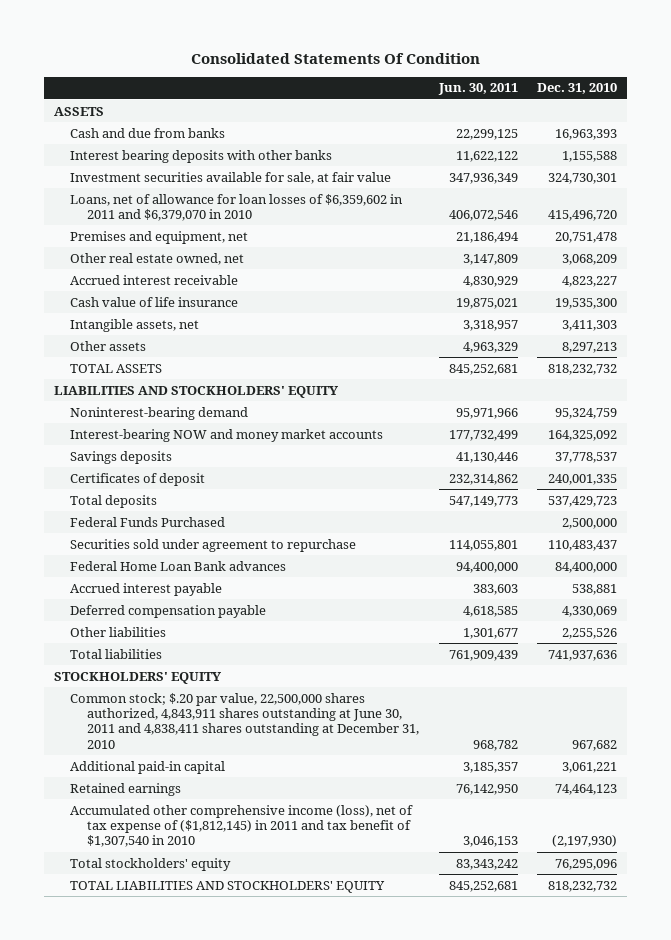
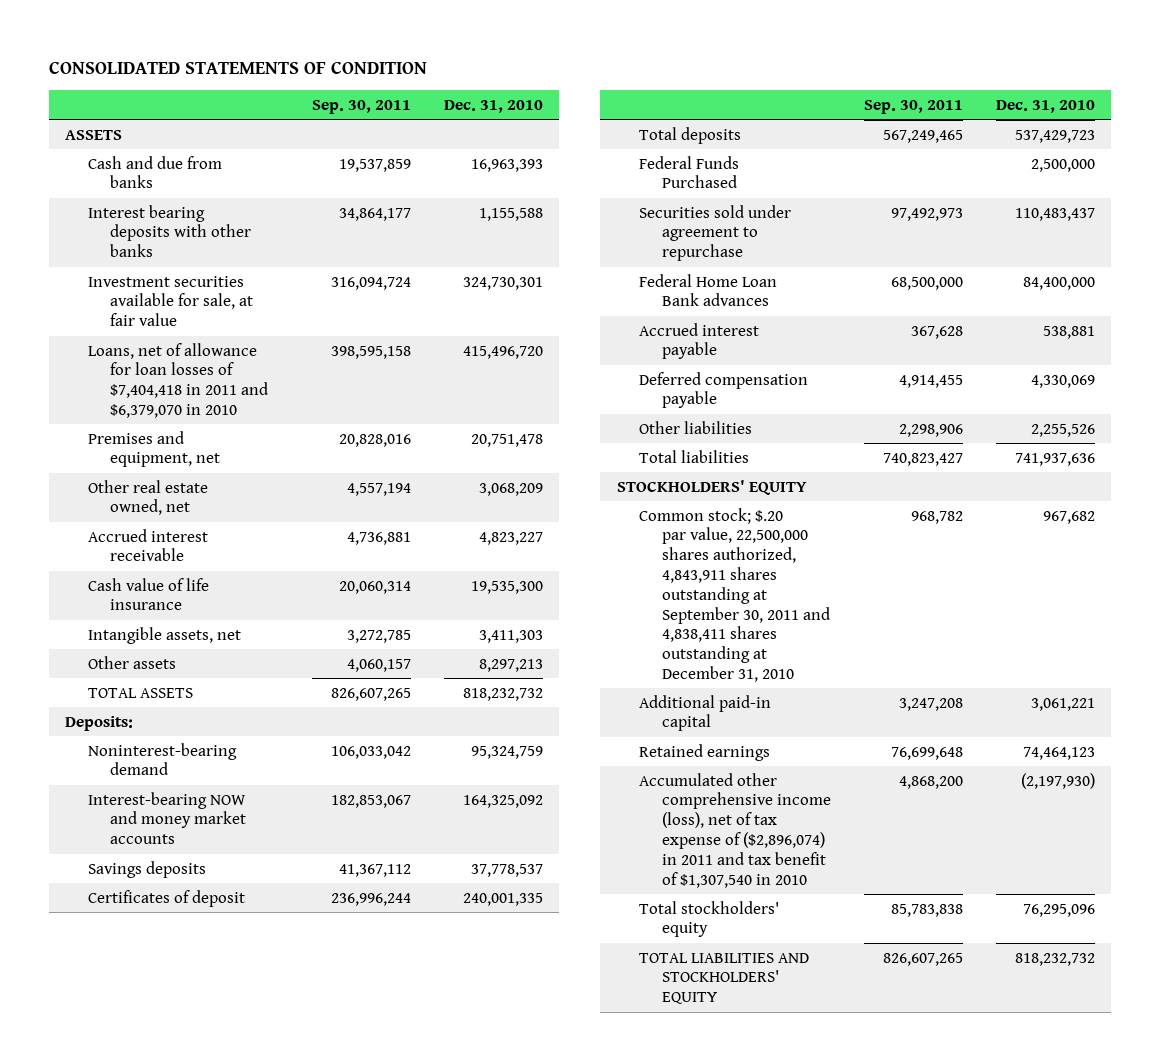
- Consolidated Statements Of Condition
+ CONSOLIDATED STATEMENTS OF CONDITION
- | Jun. 30, 2011 | Dec. 31, 2010
+ | Sep. 30, 2011 | Dec. 31, 2010
- Loans, net of allowance for loan losses of $6,359,602 in 2011 and $6,379,070 in 2010 | 406,072,546 | 415,496,720
+ Loans, net of allowance for loan losses of $7,404,418 in 2011 and $6,379,070 in 2010 | 398,595,158 | 415,496,720
- LIABILITIES AND STOCKHOLDERS' EQUITY
+ Deposits:
- Common stock; $.20 par value, 22,500,000 shares authorized, 4,843,911 shares outstanding at June 30, 2011 and 4,838,411 shares outstanding at December 31, 2010 | 968,782 | 967,682
+ Common stock; $.20 par value, 22,500,000 shares authorized, 4,843,911 shares outstanding at September 30, 2011 and 4,838,411 shares outstanding at December 31, 2010 | 968,782 | 967,682
- Accumulated other comprehensive income (loss), net of tax expense of ($1,812,145) in 2011 and tax benefit of $1,307,540 in 2010 | 3,046,153 | (2,197,930)
+ Accumulated other comprehensive income (loss), net of tax expense of ($2,896,074) in 2011 and tax benefit of $1,307,540 in 2010 | 4,868,200 | (2,197,930)

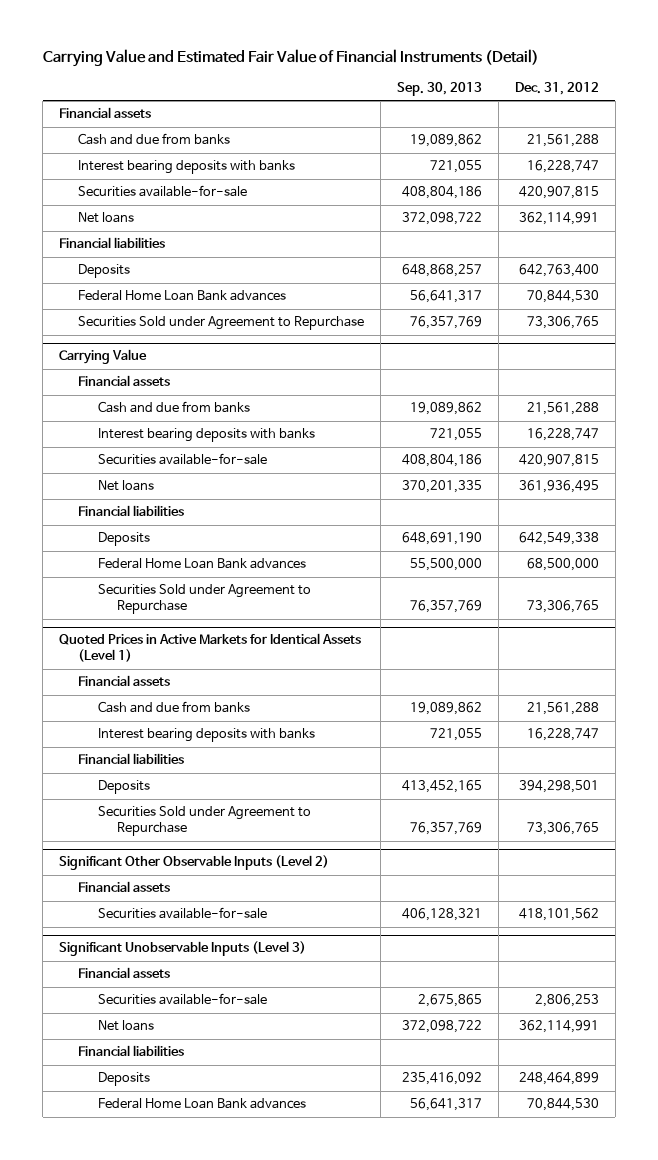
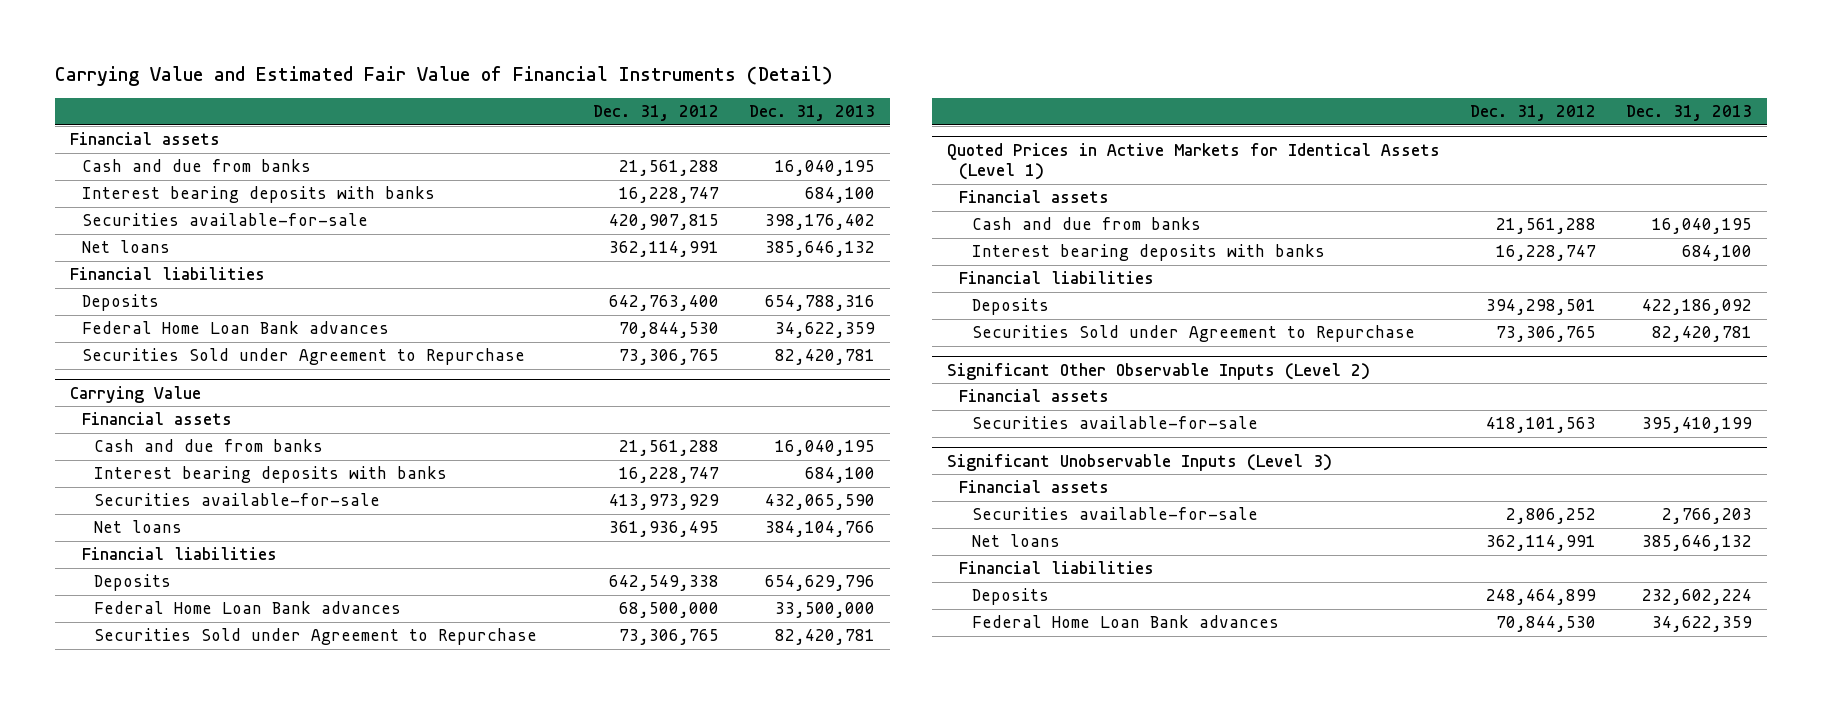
- | Sep. 30, 2013 | Dec. 31, 2012
+ | Dec. 31, 2012 | Dec. 31, 2013
@ Carrying Value
- Securities available-for-sale | 408,804,186 | 420,907,815
+ Securities available-for-sale | 413,973,929 | 432,065,590
@ Significant Other Observable Inputs (Level 2)
- Securities available-for-sale | 406,128,321 | 418,101,562
+ Securities available-for-sale | 418,101,563 | 395,410,199
@ Significant Unobservable Inputs (Level 3)
- Securities available-for-sale | 2,675,865 | 2,806,253
+ Securities available-for-sale | 2,806,252 | 2,766,203

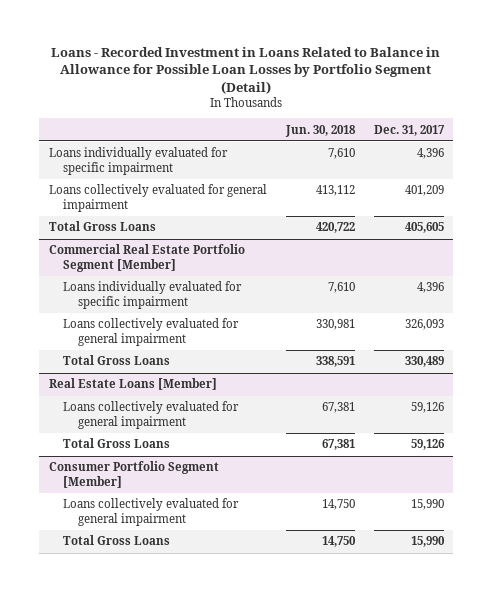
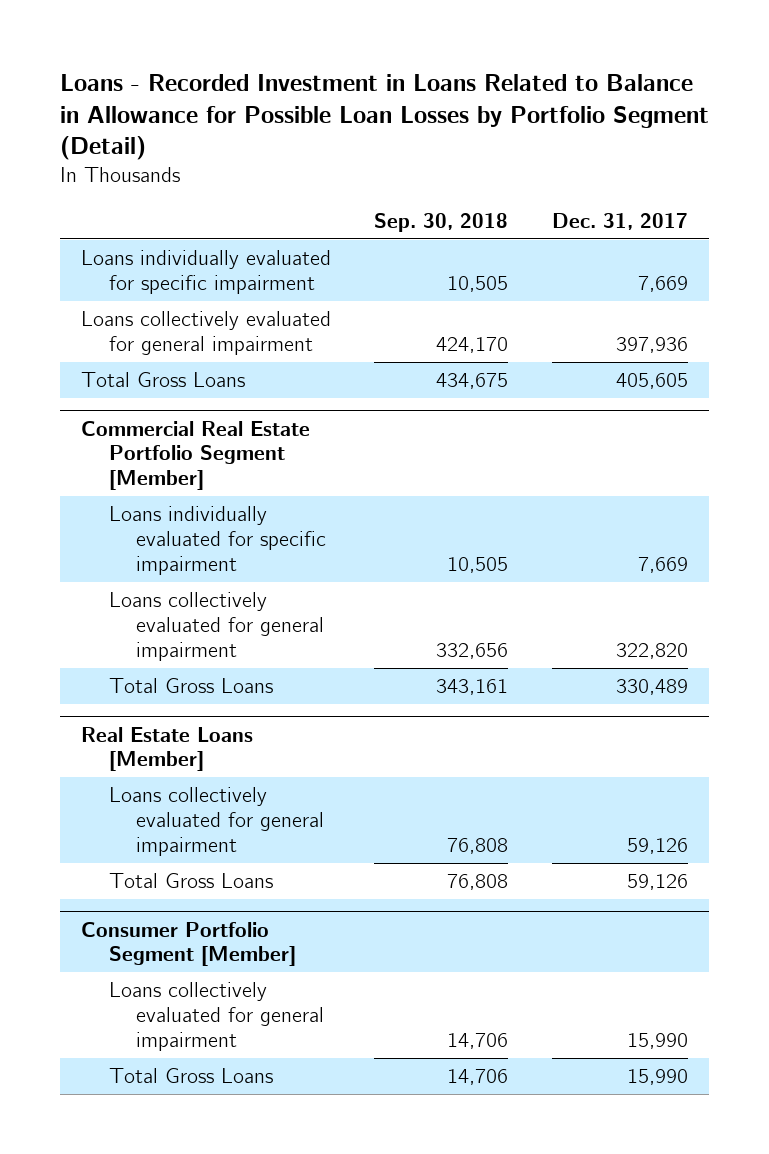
- | Jun. 30, 2018 | Dec. 31, 2017
+ | Sep. 30, 2018 | Dec. 31, 2017
- Loans individually evaluated for specific impairment | 7,610 | 4,396
- Loans collectively evaluated for general impairment | 413,112 | 401,209
+ Loans individually evaluated for specific impairment | 10,505 | 7,669
+ Loans collectively evaluated for general impairment | 424,170 | 397,936
@ Commercial Real Estate Portfolio Segment [Member]
- Loans individually evaluated for specific impairment | 7,610 | 4,396
- Loans collectively evaluated for general impairment | 330,981 | 326,093
+ Loans individually evaluated for specific impairment | 10,505 | 7,669
+ Loans collectively evaluated for general impairment | 332,656 | 322,820

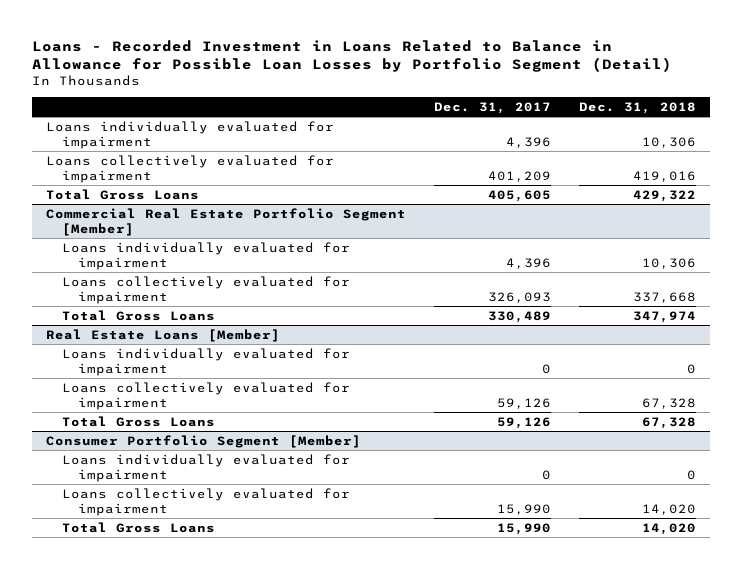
- | Sep. 30, 2018 | Dec. 31, 2017
+ | Dec. 31, 2017 | Dec. 31, 2018
- Loans individually evaluated for specific impairment | 10,505 | 7,669
- Loans collectively evaluated for general impairment | 424,170 | 397,936
+ Loans individually evaluated for impairment | 4,396 | 10,306
+ Loans collectively evaluated for impairment | 401,209 | 419,016
@ Commercial Real Estate Portfolio Segment [Member]
- Loans individually evaluated for specific impairment | 10,505 | 7,669
- Loans collectively evaluated for general impairment | 332,656 | 322,820
+ Loans individually evaluated for impairment | 4,396 | 10,306
+ Loans collectively evaluated for impairment | 326,093 | 337,668
@ Real Estate Loans [Member]
- Loans collectively evaluated for general impairment | 76,808 | 59,126
+ Loans individually evaluated for impairment | 0 | 0
+ Loans collectively evaluated for impairment | 59,126 | 67,328
@ Consumer Portfolio Segment [Member]
- Loans collectively evaluated for general impairment | 14,706 | 15,990
+ Loans individually evaluated for impairment | 0 | 0
+ Loans collectively evaluated for impairment | 15,990 | 14,020

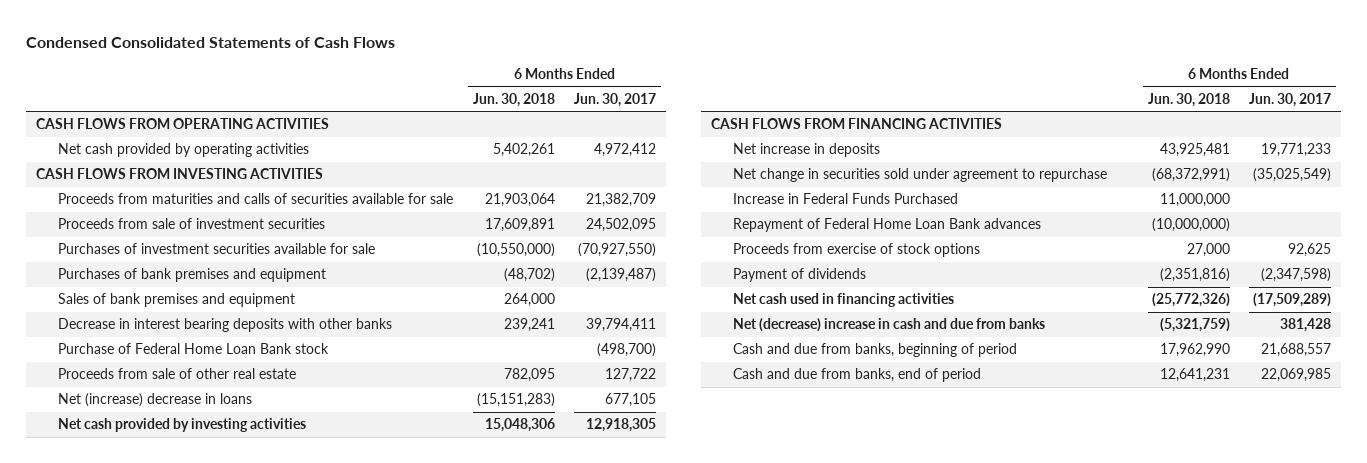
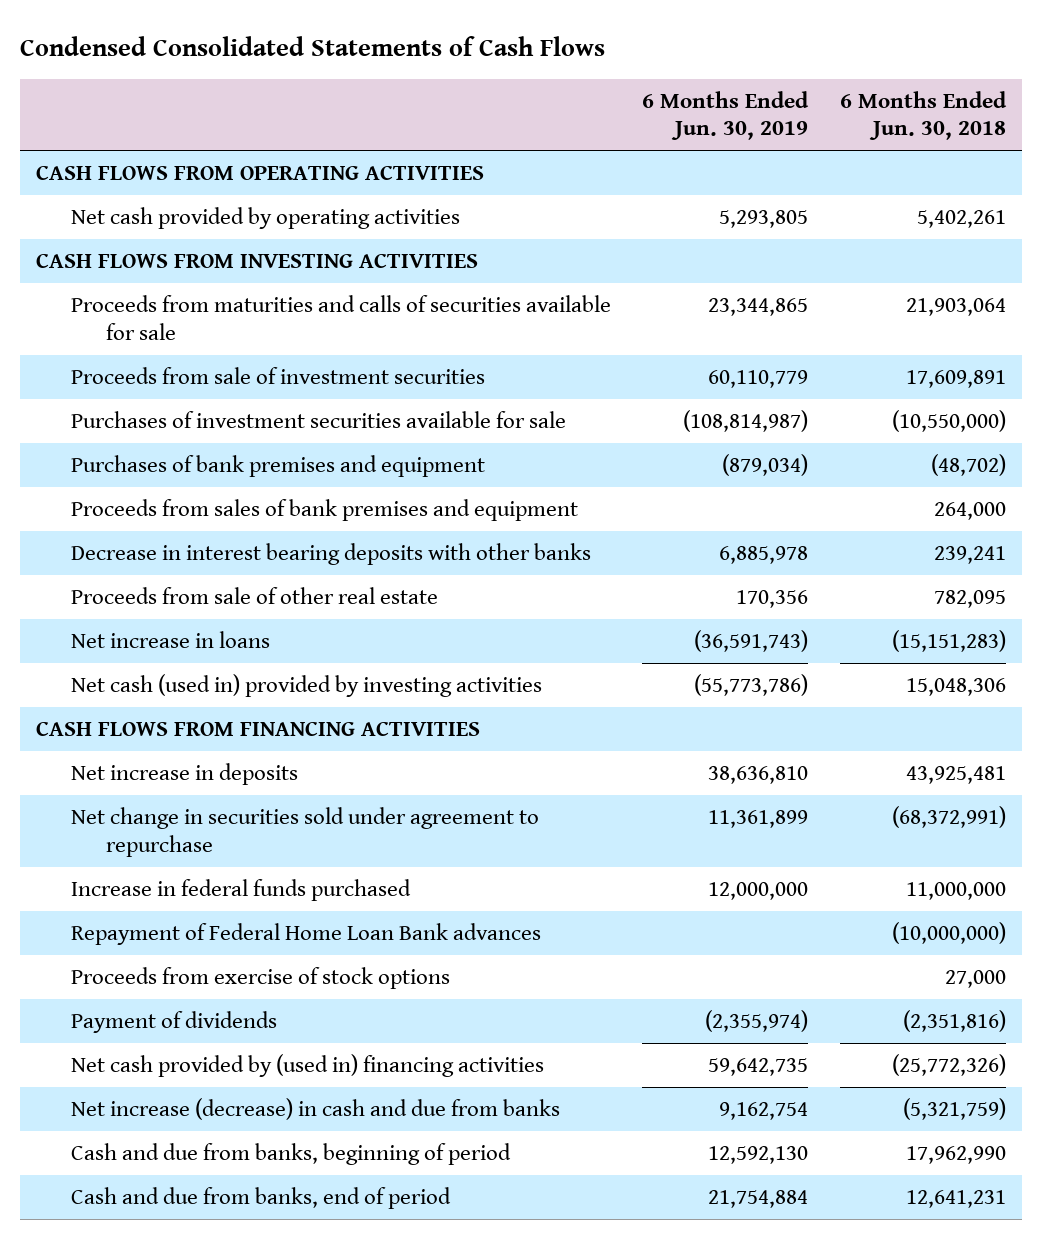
- | 6 Months Ended Jun. 30, 2018 | 6 Months Ended Jun. 30, 2017
+ | 6 Months Ended Jun. 30, 2019 | 6 Months Ended Jun. 30, 2018
- Sales of bank premises and equipment | 264,000 |
+ Proceeds from sales of bank premises and equipment | | 264,000
- Purchase of Federal Home Loan Bank stock | | (498,700)
- Net (increase) decrease in loans | (15,151,283) | 677,105
- Net cash provided by investing activities | 15,048,306 | 12,918,305
+ Net increase in loans | (36,591,743) | (15,151,283)
+ Net cash (used in) provided by investing activities | (55,773,786) | 15,048,306
- Increase in Federal Funds Purchased | 11,000,000 |
+ Increase in federal funds purchased | 12,000,000 | 11,000,000
- Net cash used in financing activities | (25,772,326) | (17,509,289)
- Net (decrease) increase in cash and due from banks | (5,321,759) | 381,428
+ Net cash provided by (used in) financing activities | 59,642,735 | (25,772,326)
+ Net increase (decrease) in cash and due from banks | 9,162,754 | (5,321,759)

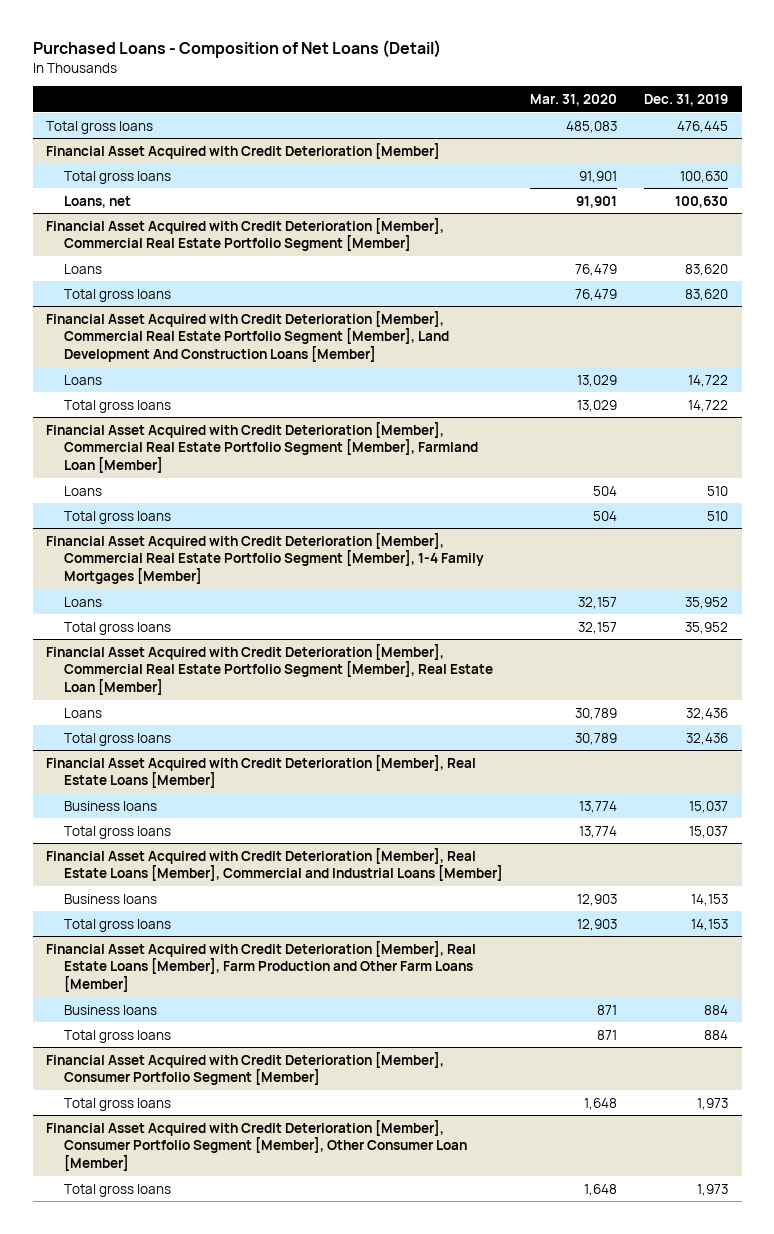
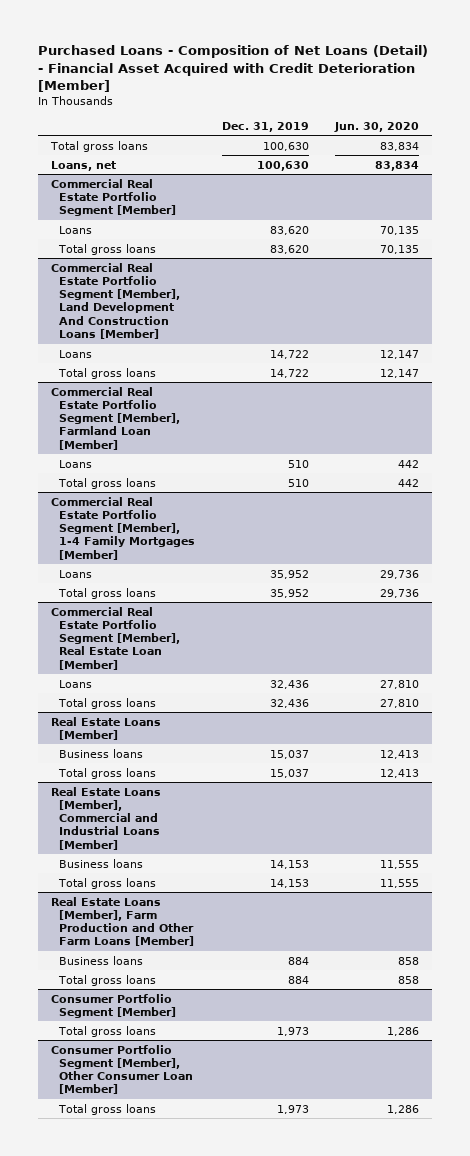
- Purchased Loans - Composition of Net Loans (Detail)
+ Purchased Loans - Composition of Net Loans (Detail) - Financial Asset Acquired with Credit Deterioration [Member]
- | Mar. 31, 2020 | Dec. 31, 2019
+ | Dec. 31, 2019 | Jun. 30, 2020
- Total gross loans | 485,083 | 476,445
- Financial Asset Acquired with Credit Deterioration [Member]
- Financial Asset Acquired with Credit Deterioration [Member], Commercial Real Estate Portfolio Segment [Member]
+ Commercial Real Estate Portfolio Segment [Member]
- Financial Asset Acquired with Credit Deterioration [Member], Commercial Real Estate Portfolio Segment [Member], Land Development And Construction Loans [Member]
+ Commercial Real Estate Portfolio Segment [Member], Land Development And Construction Loans [Member]
- Financial Asset Acquired with Credit Deterioration [Member], Commercial Real Estate Portfolio Segment [Member], Farmland Loan [Member]
+ Commercial Real Estate Portfolio Segment [Member], Farmland Loan [Member]
- Financial Asset Acquired with Credit Deterioration [Member], Commercial Real Estate Portfolio Segment [Member], 1-4 Family Mortgages [Member]
+ Commercial Real Estate Portfolio Segment [Member], 1-4 Family Mortgages [Member]
- Financial Asset Acquired with Credit Deterioration [Member], Commercial Real Estate Portfolio Segment [Member], Real Estate Loan [Member]
+ Commercial Real Estate Portfolio Segment [Member], Real Estate Loan [Member]
- Financial Asset Acquired with Credit Deterioration [Member], Real Estate Loans [Member]
+ Real Estate Loans [Member]
- Financial Asset Acquired with Credit Deterioration [Member], Real Estate Loans [Member], Commercial and Industrial Loans [Member]
+ Real Estate Loans [Member], Commercial and Industrial Loans [Member]
- Financial Asset Acquired with Credit Deterioration [Member], Real Estate Loans [Member], Farm Production and Other Farm Loans [Member]
+ Real Estate Loans [Member], Farm Production and Other Farm Loans [Member]
- Financial Asset Acquired with Credit Deterioration [Member], Consumer Portfolio Segment [Member]
+ Consumer Portfolio Segment [Member]
- Financial Asset Acquired with Credit Deterioration [Member], Consumer Portfolio Segment [Member], Other Consumer Loan [Member]
+ Consumer Portfolio Segment [Member], Other Consumer Loan [Member]

